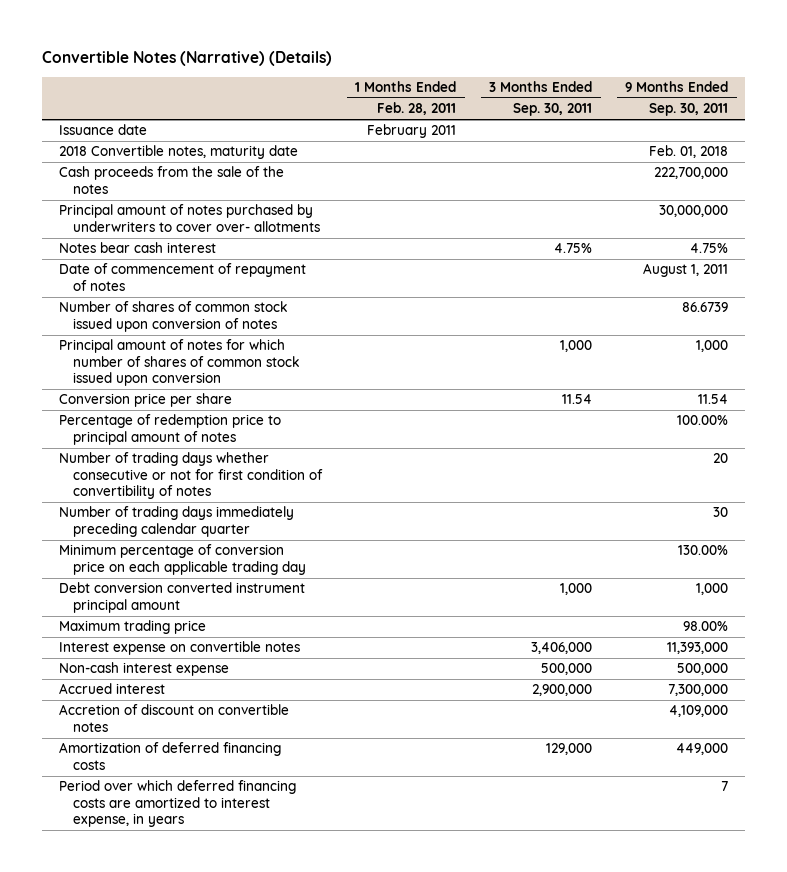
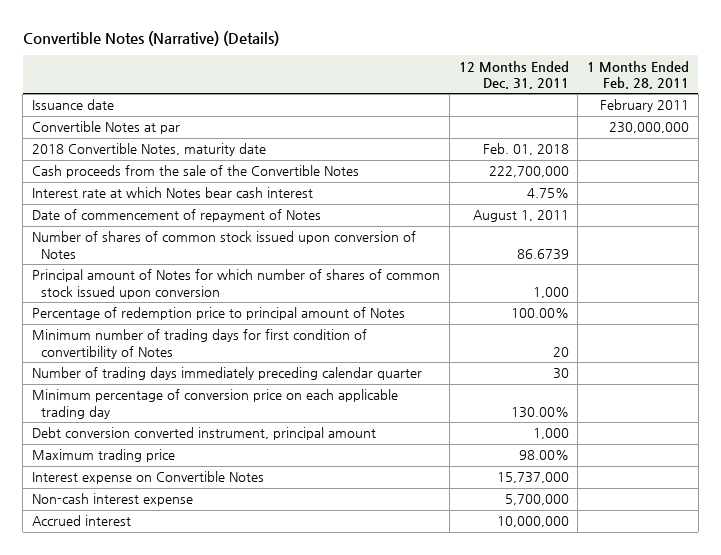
- | 1 Months Ended Feb. 28, 2011 | 3 Months Ended Sep. 30, 2011 | 9 Months Ended Sep. 30, 2011
+ | 12 Months Ended Dec. 31, 2011 | 1 Months Ended Feb. 28, 2011
- 2018 Convertible notes, maturity date | | | Feb. 01, 2018
- Cash proceeds from the sale of the notes | | | 222,700,000
- Principal amount of notes purchased by underwriters to cover over- allotments | | | 30,000,000
- Notes bear cash interest | | 4.75% | 4.75%
- Date of commencement of repayment of notes | | | August 1, 2011
- Number of shares of common stock issued upon conversion of notes | | | 86.6739
- Principal amount of notes for which number of shares of common stock issued upon conversion | | 1,000 | 1,000
- Conversion price per share | | 11.54 | 11.54
- Percentage of redemption price to principal amount of notes | | | 100.00%
- Number of trading days whether consecutive or not for first condition of convertibility of notes | | | 20
+ Convertible Notes at par | | 230,000,000
+ 2018 Convertible Notes, maturity date | Feb. 01, 2018 |
+ Cash proceeds from the sale of the Convertible Notes | 222,700,000 |
+ Interest rate at which Notes bear cash interest | 4.75% |
+ Date of commencement of repayment of Notes | August 1, 2011 |
+ Number of shares of common stock issued upon conversion of Notes | 86.6739 |
+ Principal amount of Notes for which number of shares of common stock issued upon conversion | 1,000 |
+ Percentage of redemption price to principal amount of Notes | 100.00% |
+ Minimum number of trading days for first condition of convertibility of Notes | 20 |
- Debt conversion converted instrument principal amount | | 1,000 | 1,000
+ Debt conversion converted instrument, principal amount | 1,000 |
- Interest expense on convertible notes | | 3,406,000 | 11,393,000
+ Interest expense on Convertible Notes | 15,737,000 |
- Accretion of discount on convertible notes | | | 4,109,000
- Amortization of deferred financing costs | | 129,000 | 449,000
- Period over which deferred financing costs are amortized to interest expense, in years | | | 7

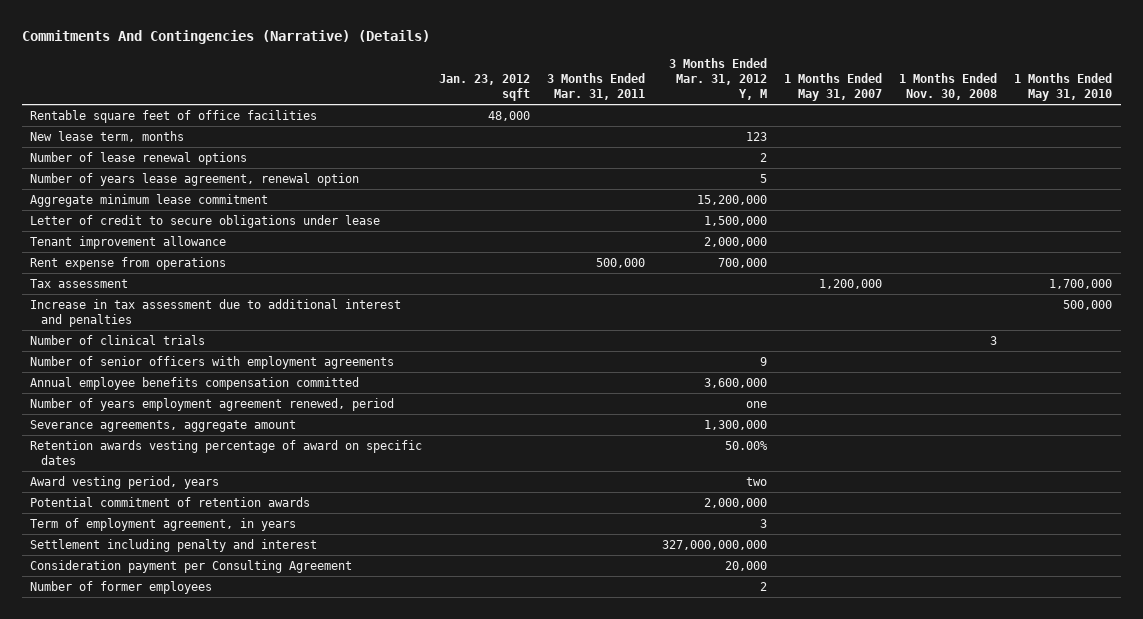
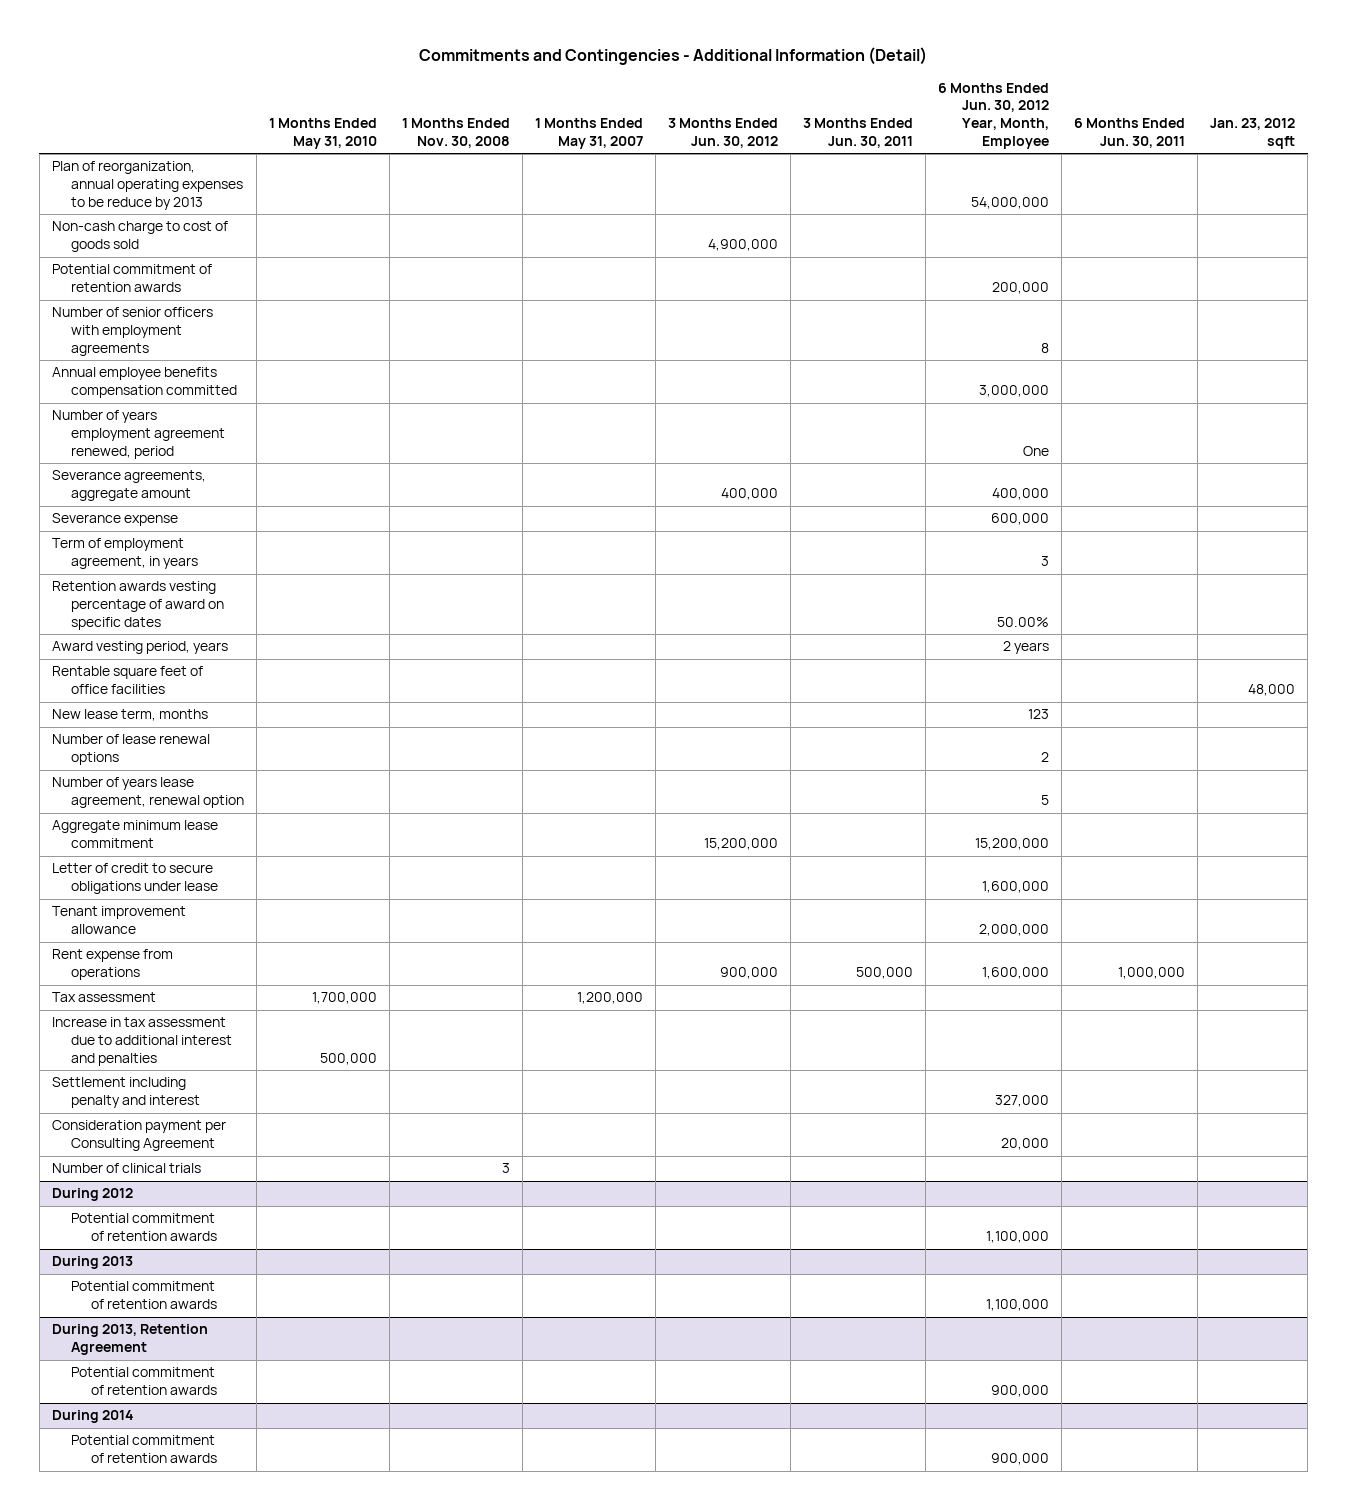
- Commitments And Contingencies (Narrative) (Details)
+ Commitments and Contingencies - Additional Information (Detail)
- | Jan. 23, 2012 sqft | 3 Months Ended Mar. 31, 2011 | 3 Months Ended Mar. 31, 2012 Y, M | 1 Months Ended May 31, 2007 | 1 Months Ended Nov. 30, 2008 | 1 Months Ended May 31, 2010
+ | 1 Months Ended May 31, 2010 | 1 Months Ended Nov. 30, 2008 | 1 Months Ended May 31, 2007 | 3 Months Ended Jun. 30, 2012 | 3 Months Ended Jun. 30, 2011 | 6 Months Ended Jun. 30, 2012 Year, Month, Employee | 6 Months Ended Jun. 30, 2011 | Jan. 23, 2012 sqft
+ Plan of reorganization, annual operating expenses to be reduce by 2013 | | | | | | 54,000,000 | |
+ Non-cash charge to cost of goods sold | | | | 4,900,000 | | | |
moved up: Potential commitment of retention awards | | | | | | 200,000 | |
moved up: Number of senior officers with employment agreements | | | | | | 8 | |
moved up: Annual employee benefits compensation committed | | | | | | 3,000,000 | |
moved up: Number of years employment agreement renewed, period | | | | | | One | |
moved up: Severance agreements, aggregate amount | | | | 400,000 | | 400,000 | |
+ Severance expense | | | | | | 600,000 | |
moved up: Term of employment agreement, in years | | | | | | 3 | |
moved up: Retention awards vesting percentage of award on specific dates | | | | | | 50.00% | |
moved up: Award vesting period, years | | | | | | 2 years | |
- Number of former employees | | | 2 | | |
moved down: Number of clinical trials | | 3 | | | | | |
+ During 2012
+ Potential commitment of retention awards | | | | | | 1,100,000 | |
+ During 2013
+ Potential commitment of retention awards | | | | | | 1,100,000 | |
+ During 2013, Retention Agreement
+ Potential commitment of retention awards | | | | | | 900,000 | |
+ During 2014
+ Potential commitment of retention awards | | | | | | 900,000 | |

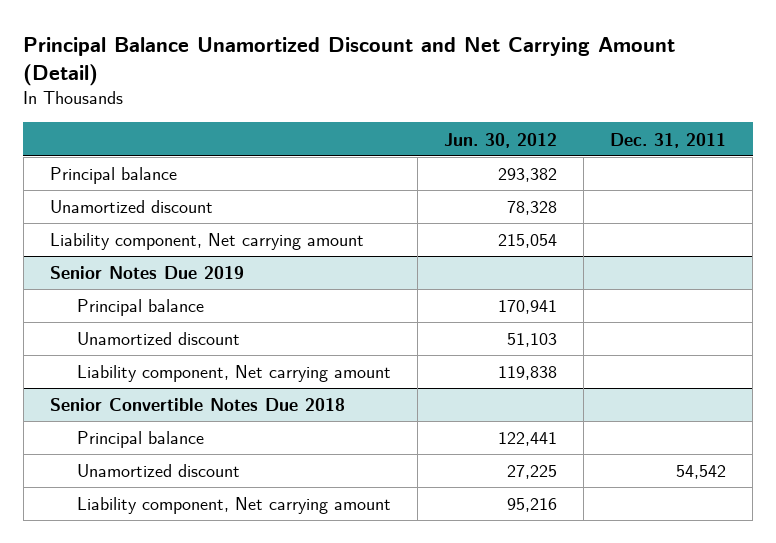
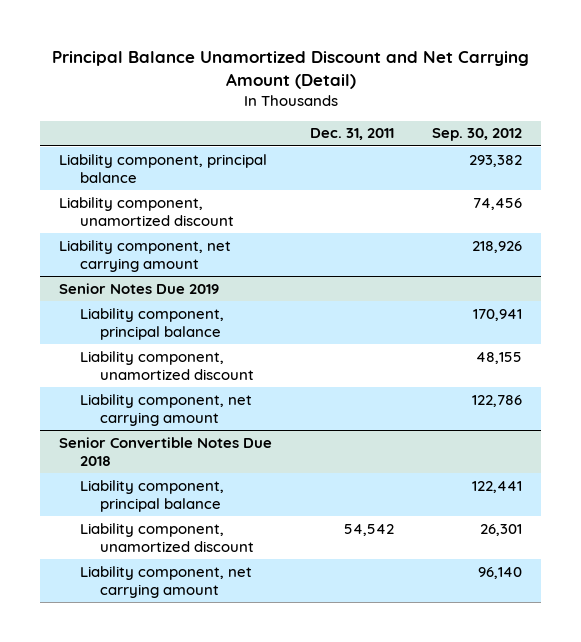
- | Jun. 30, 2012 | Dec. 31, 2011
+ | Dec. 31, 2011 | Sep. 30, 2012
- Principal balance | 293,382 |
- Unamortized discount | 78,328 |
- Liability component, Net carrying amount | 215,054 |
+ Liability component, principal balance | | 293,382
+ Liability component, unamortized discount | | 74,456
+ Liability component, net carrying amount | | 218,926
@ Senior Notes Due 2019
- Principal balance | 170,941 |
- Unamortized discount | 51,103 |
- Liability component, Net carrying amount | 119,838 |
+ Liability component, principal balance | | 170,941
+ Liability component, unamortized discount | | 48,155
+ Liability component, net carrying amount | | 122,786
@ Senior Convertible Notes Due 2018
- Principal balance | 122,441 |
- Unamortized discount | 27,225 | 54,542
- Liability component, Net carrying amount | 95,216 |
+ Liability component, principal balance | | 122,441
+ Liability component, unamortized discount | 54,542 | 26,301
+ Liability component, net carrying amount | | 96,140

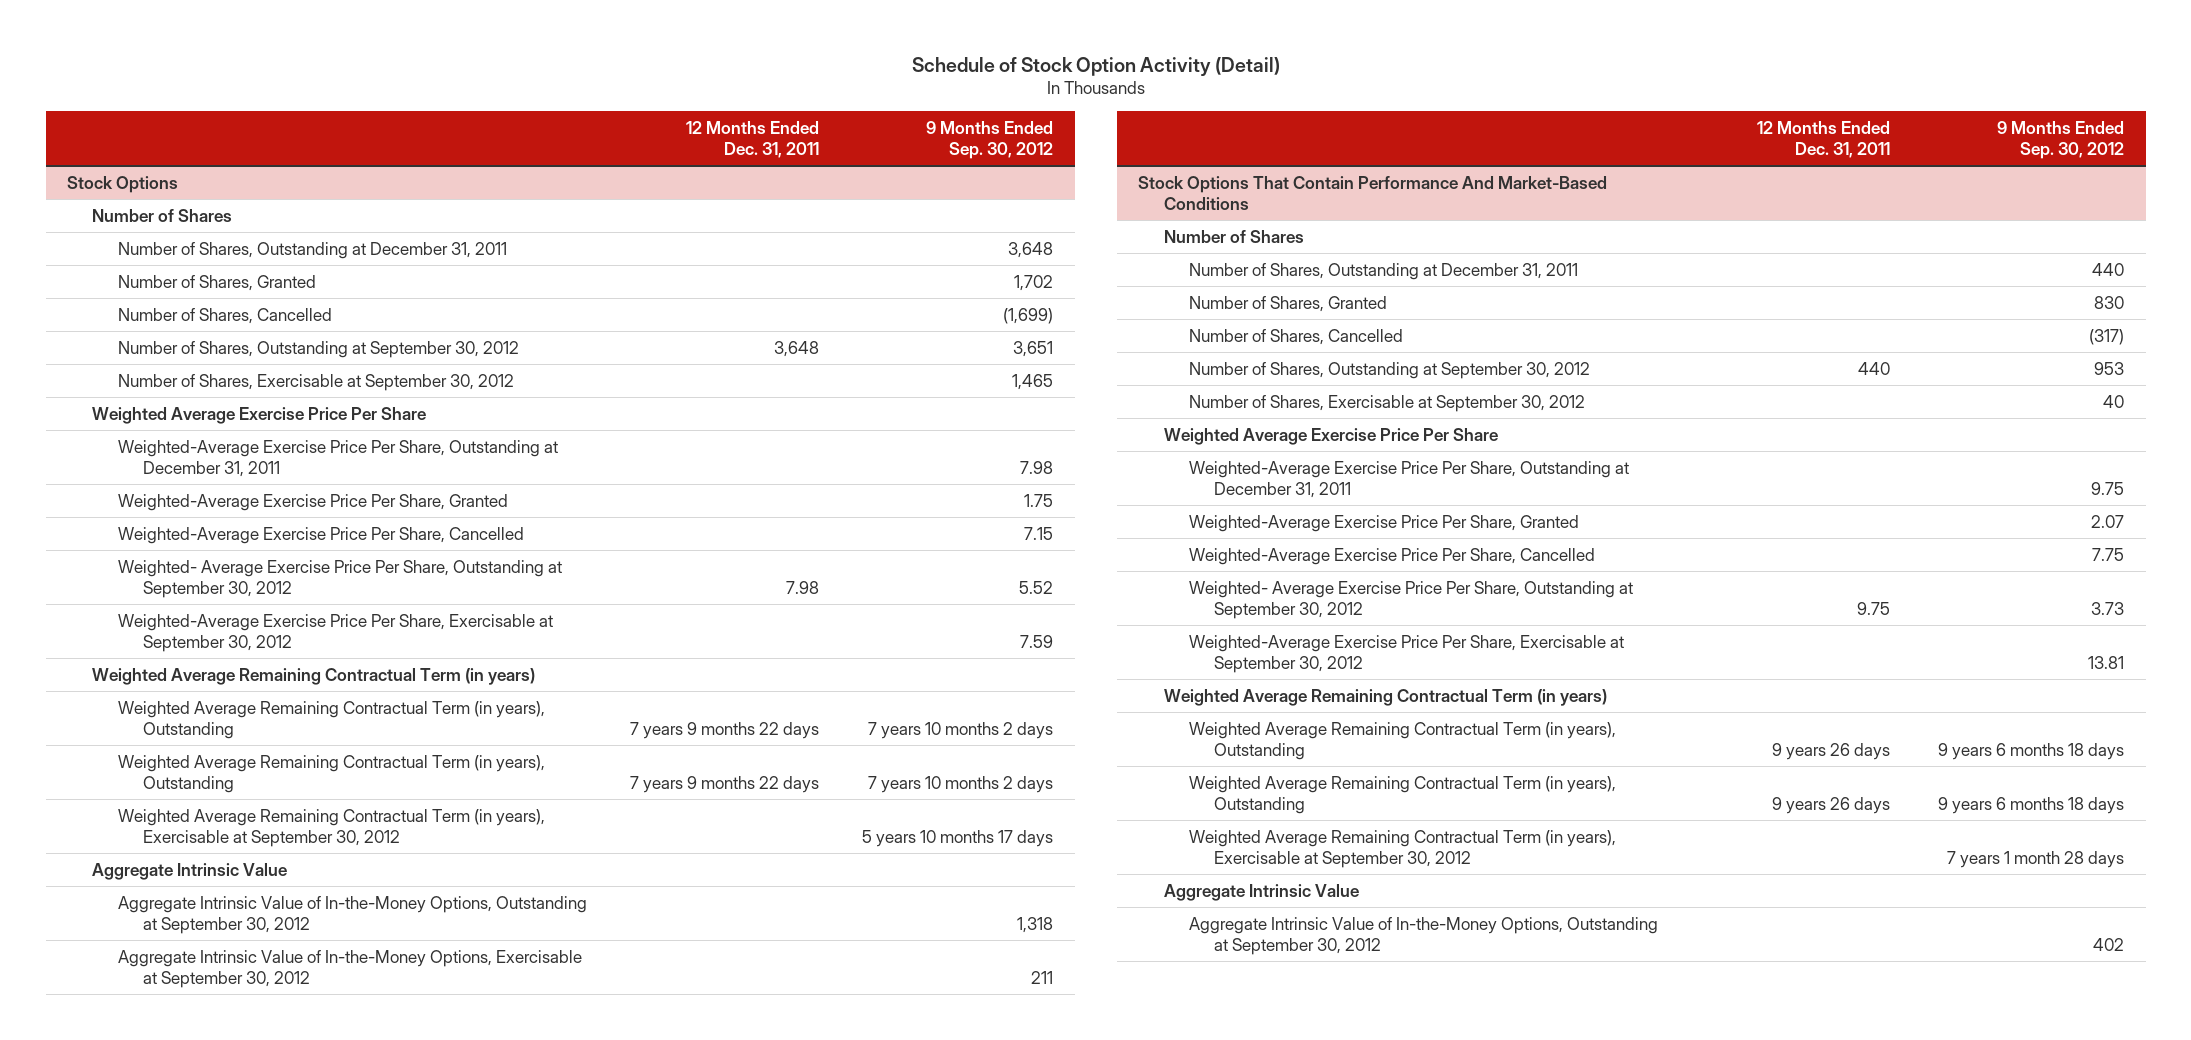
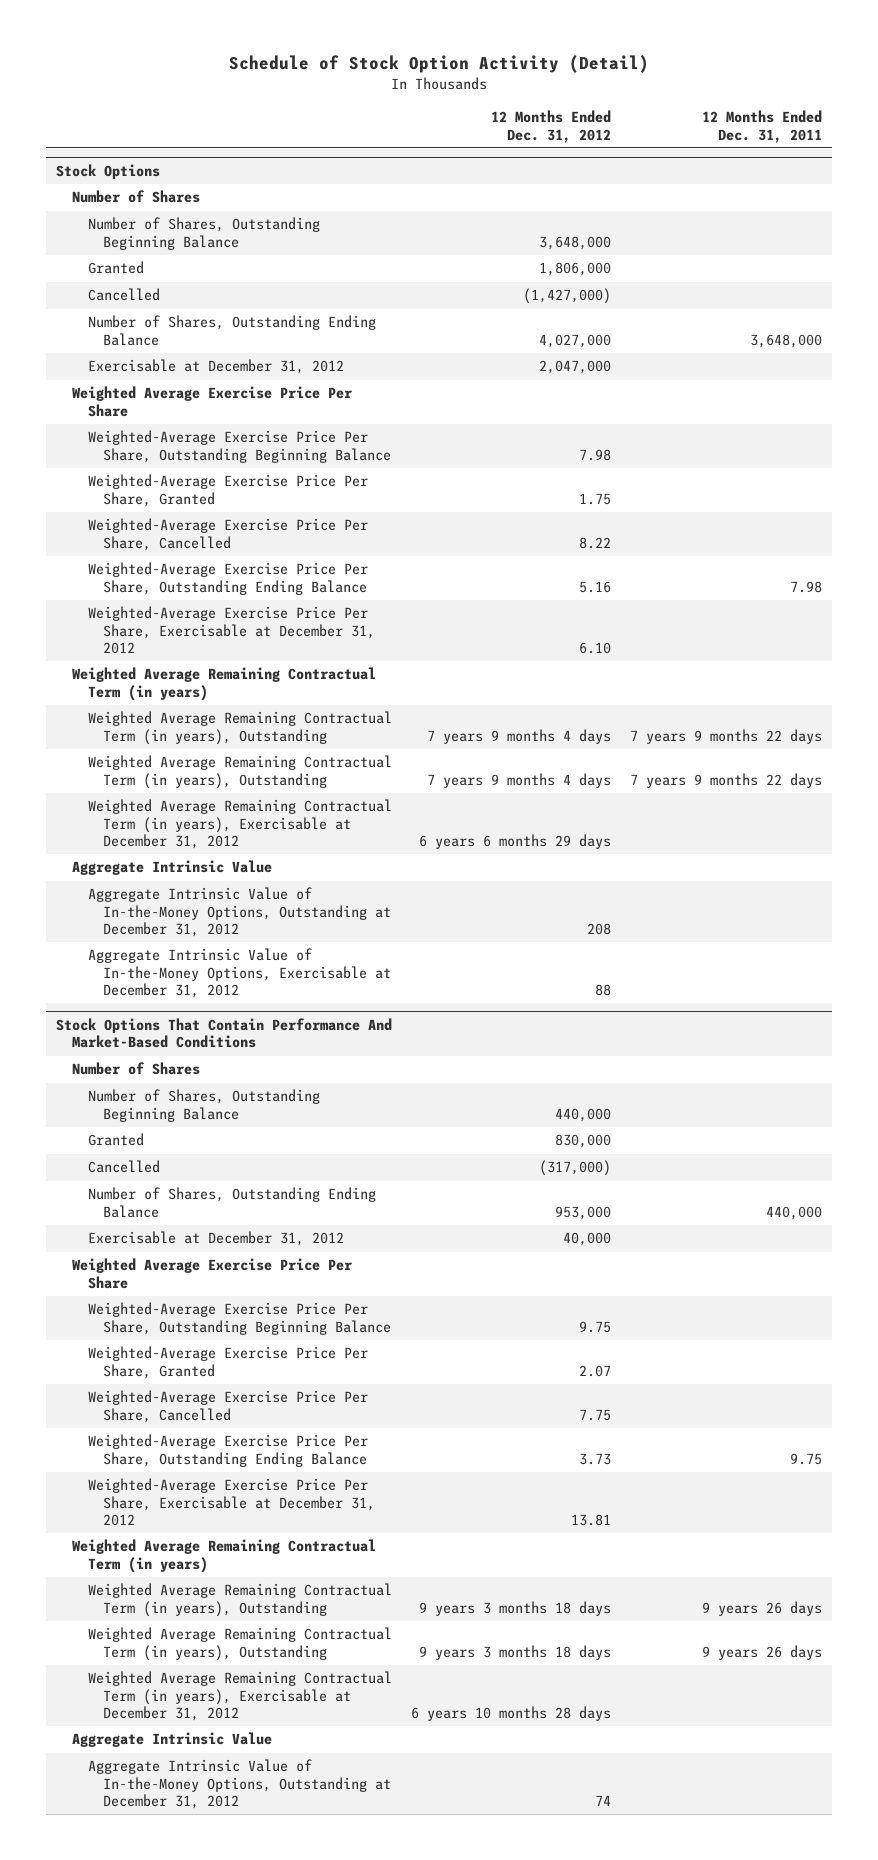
- | 12 Months Ended Dec. 31, 2011 | 9 Months Ended Sep. 30, 2012
+ | 12 Months Ended Dec. 31, 2012 | 12 Months Ended Dec. 31, 2011
@ Stock Options
- Number of Shares, Outstanding at December 31, 2011 | | 3,648
- Number of Shares, Granted | | 1,702
- Number of Shares, Cancelled | | (1,699)
- Number of Shares, Outstanding at September 30, 2012 | 3,648 | 3,651
- Number of Shares, Exercisable at September 30, 2012 | | 1,465
+ Number of Shares, Outstanding Beginning Balance | 3,648,000 |
+ Granted | 1,806,000 |
+ Cancelled | (1,427,000) |
+ Number of Shares, Outstanding Ending Balance | 4,027,000 | 3,648,000
+ Exercisable at December 31, 2012 | 2,047,000 |
- Weighted-Average Exercise Price Per Share, Outstanding at December 31, 2011 | | 7.98
+ Weighted-Average Exercise Price Per Share, Outstanding Beginning Balance | 7.98 |
- Weighted- Average Exercise Price Per Share, Outstanding at September 30, 2012 | 7.98 | 5.52
- Weighted-Average Exercise Price Per Share, Exercisable at September 30, 2012 | | 7.59
+ Weighted-Average Exercise Price Per Share, Outstanding Ending Balance | 5.16 | 7.98
+ Weighted-Average Exercise Price Per Share, Exercisable at December 31, 2012 | 6.10 |
- Weighted Average Remaining Contractual Term (in years), Exercisable at September 30, 2012 | | 5 years 10 months 17 days
+ Weighted Average Remaining Contractual Term (in years), Exercisable at December 31, 2012 | 6 years 6 months 29 days |
- Aggregate Intrinsic Value of In-the-Money Options, Outstanding at September 30, 2012 | | 1,318
- Aggregate Intrinsic Value of In-the-Money Options, Exercisable at September 30, 2012 | | 211
+ Aggregate Intrinsic Value of In-the-Money Options, Outstanding at December 31, 2012 | 208 |
+ Aggregate Intrinsic Value of In-the-Money Options, Exercisable at December 31, 2012 | 88 |
@ Stock Options That Contain Performance And Market-Based Conditions
- Number of Shares, Outstanding at December 31, 2011 | | 440
- Number of Shares, Granted | | 830
- Number of Shares, Cancelled | | (317)
- Number of Shares, Outstanding at September 30, 2012 | 440 | 953
- Number of Shares, Exercisable at September 30, 2012 | | 40
+ Number of Shares, Outstanding Beginning Balance | 440,000 |
+ Granted | 830,000 |
+ Cancelled | (317,000) |
+ Number of Shares, Outstanding Ending Balance | 953,000 | 440,000
+ Exercisable at December 31, 2012 | 40,000 |
- Weighted-Average Exercise Price Per Share, Outstanding at December 31, 2011 | | 9.75
+ Weighted-Average Exercise Price Per Share, Outstanding Beginning Balance | 9.75 |
- Weighted- Average Exercise Price Per Share, Outstanding at September 30, 2012 | 9.75 | 3.73
- Weighted-Average Exercise Price Per Share, Exercisable at September 30, 2012 | | 13.81
+ Weighted-Average Exercise Price Per Share, Outstanding Ending Balance | 3.73 | 9.75
+ Weighted-Average Exercise Price Per Share, Exercisable at December 31, 2012 | 13.81 |
- Weighted Average Remaining Contractual Term (in years), Exercisable at September 30, 2012 | | 7 years 1 month 28 days
+ Weighted Average Remaining Contractual Term (in years), Exercisable at December 31, 2012 | 6 years 10 months 28 days |
- Aggregate Intrinsic Value of In-the-Money Options, Outstanding at September 30, 2012 | | 402
+ Aggregate Intrinsic Value of In-the-Money Options, Outstanding at December 31, 2012 | 74 |

